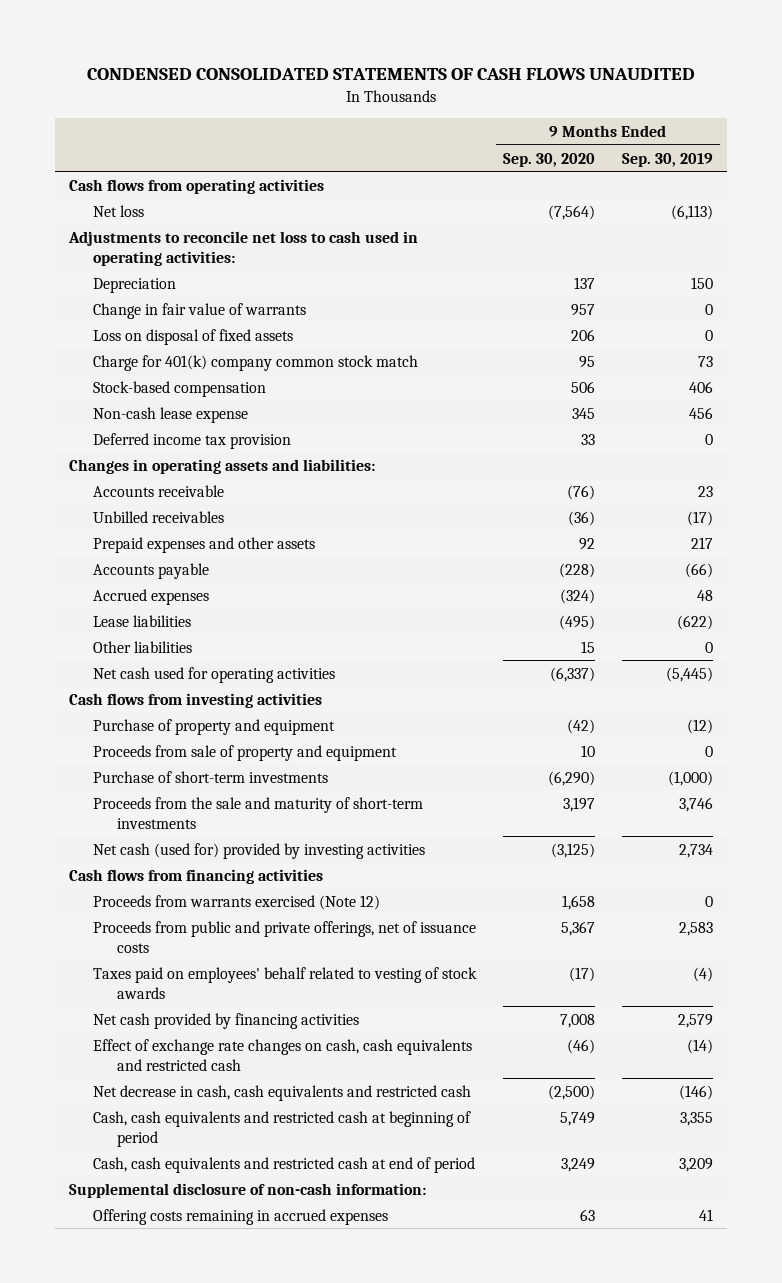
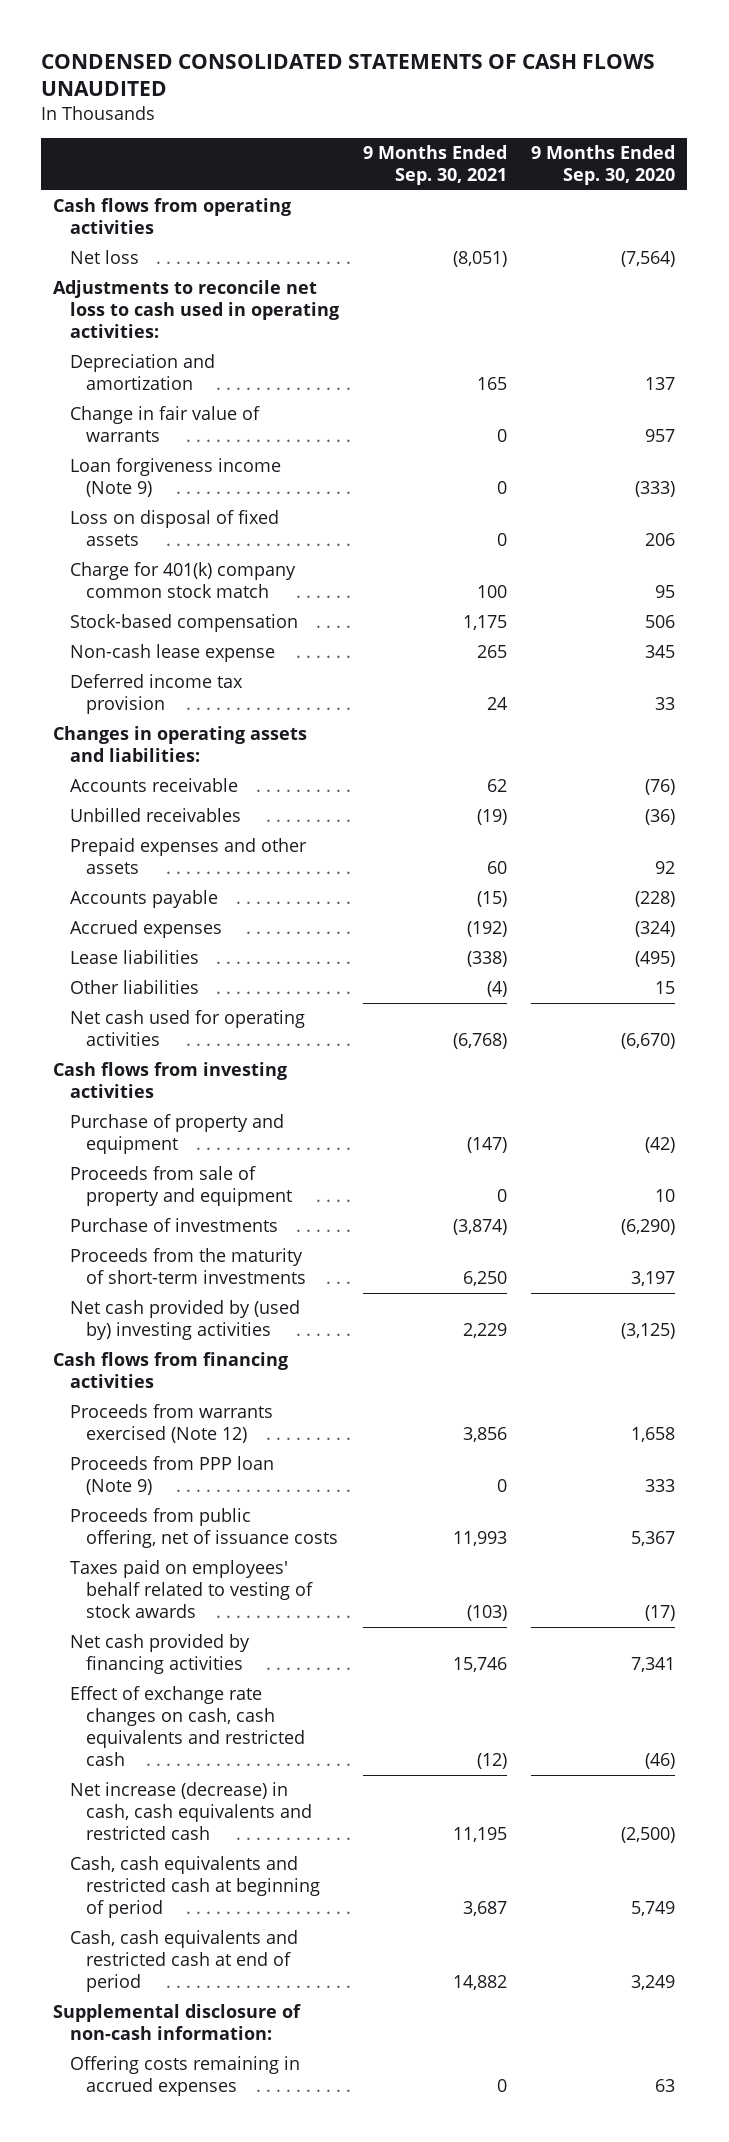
- | 9 Months Ended Sep. 30, 2020 | 9 Months Ended Sep. 30, 2019
+ | 9 Months Ended Sep. 30, 2021 | 9 Months Ended Sep. 30, 2020
- Depreciation | 137 | 150
+ Depreciation and amortization | 165 | 137
+ Loan forgiveness income (Note 9) | 0 | (333)
- Net cash used for operating activities | (6,337) | (5,445)
+ Net cash used for operating activities | (6,768) | (6,670)
- Purchase of short-term investments | (6,290) | (1,000)
- Proceeds from the sale and maturity of short-term investments | 3,197 | 3,746
- Net cash (used for) provided by investing activities | (3,125) | 2,734
+ Purchase of investments | (3,874) | (6,290)
+ Proceeds from the maturity of short-term investments | 6,250 | 3,197
+ Net cash provided by (used by) investing activities | 2,229 | (3,125)
- Proceeds from public and private offerings, net of issuance costs | 5,367 | 2,583
+ Proceeds from PPP loan (Note 9) | 0 | 333
+ Proceeds from public offering, net of issuance costs | 11,993 | 5,367
- Net cash provided by financing activities | 7,008 | 2,579
+ Net cash provided by financing activities | 15,746 | 7,341
- Net decrease in cash, cash equivalents and restricted cash | (2,500) | (146)
+ Net increase (decrease) in cash, cash equivalents and restricted cash | 11,195 | (2,500)

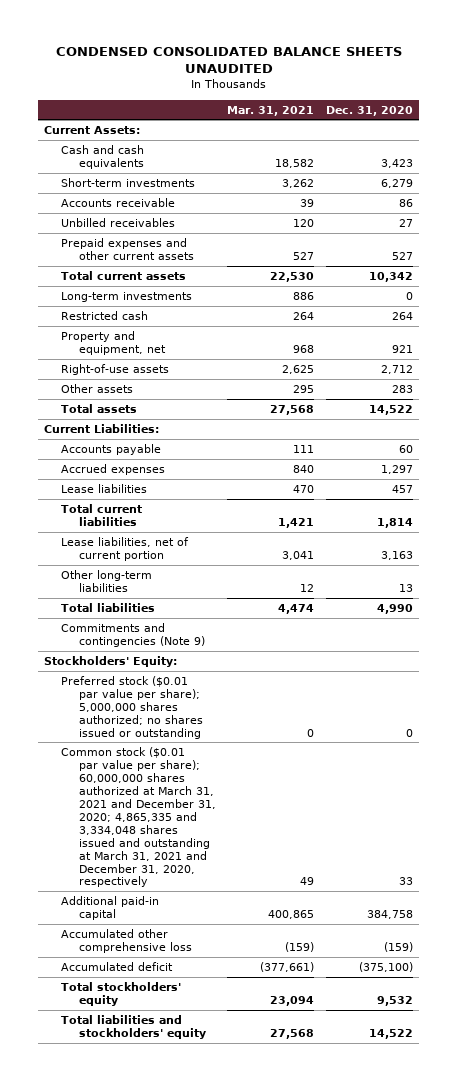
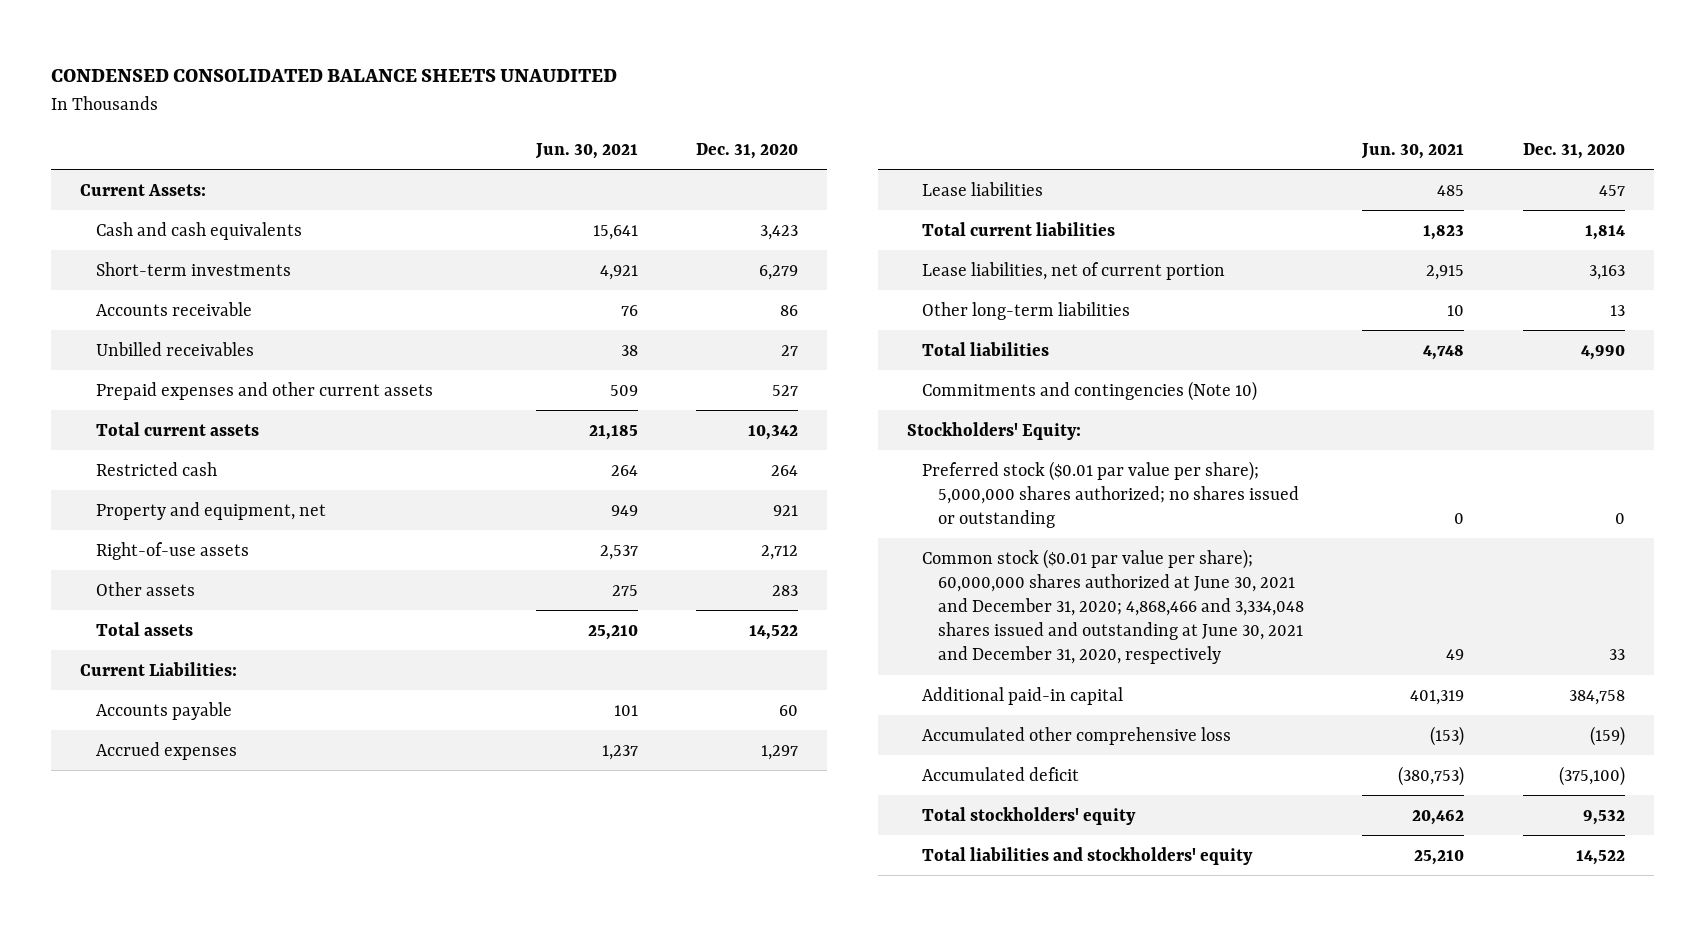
- | Mar. 31, 2021 | Dec. 31, 2020
+ | Jun. 30, 2021 | Dec. 31, 2020
- Long-term investments | 886 | 0
- Commitments and contingencies (Note 9)
+ Commitments and contingencies (Note 10)
- Common stock ($0.01 par value per share); 60,000,000 shares authorized at March 31, 2021 and December 31, 2020; 4,865,335 and 3,334,048 shares issued and outstanding at March 31, 2021 and December 31, 2020, respectively | 49 | 33
+ Common stock ($0.01 par value per share); 60,000,000 shares authorized at June 30, 2021 and December 31, 2020; 4,868,466 and 3,334,048 shares issued and outstanding at June 30, 2021 and December 31, 2020, respectively | 49 | 33

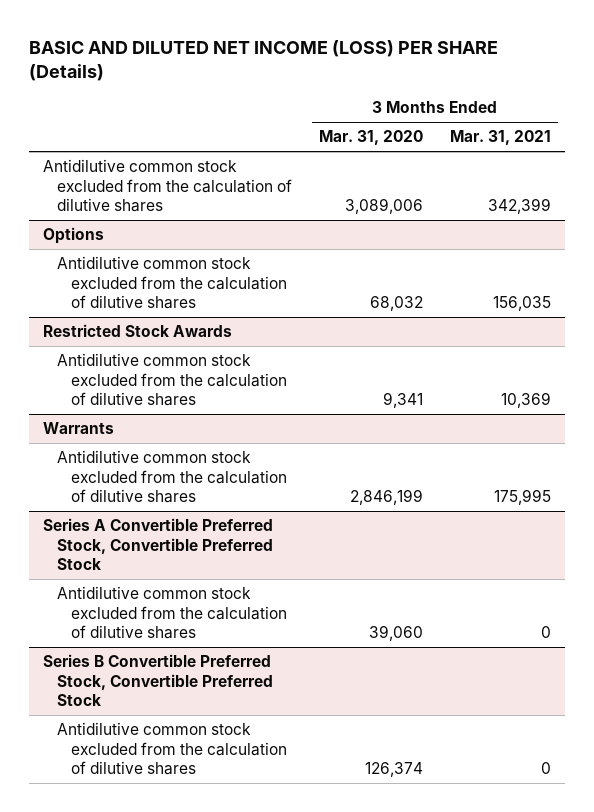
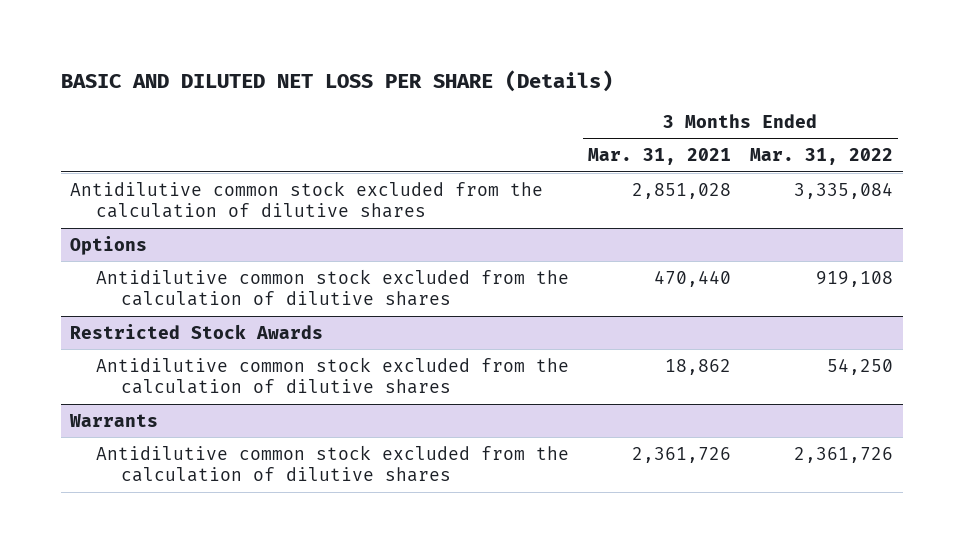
- BASIC AND DILUTED NET INCOME (LOSS) PER SHARE (Details)
+ BASIC AND DILUTED NET LOSS PER SHARE (Details)
- | 3 Months Ended Mar. 31, 2020 | 3 Months Ended Mar. 31, 2021
+ | 3 Months Ended Mar. 31, 2021 | 3 Months Ended Mar. 31, 2022
- Antidilutive common stock excluded from the calculation of dilutive shares | 3,089,006 | 342,399
+ Antidilutive common stock excluded from the calculation of dilutive shares | 2,851,028 | 3,335,084
@ Options
- Antidilutive common stock excluded from the calculation of dilutive shares | 68,032 | 156,035
+ Antidilutive common stock excluded from the calculation of dilutive shares | 470,440 | 919,108
@ Restricted Stock Awards
- Antidilutive common stock excluded from the calculation of dilutive shares | 9,341 | 10,369
+ Antidilutive common stock excluded from the calculation of dilutive shares | 18,862 | 54,250
@ Warrants
- Antidilutive common stock excluded from the calculation of dilutive shares | 2,846,199 | 175,995
- Series A Convertible Preferred Stock, Convertible Preferred Stock
- Antidilutive common stock excluded from the calculation of dilutive shares | 39,060 | 0
- Series B Convertible Preferred Stock, Convertible Preferred Stock
- Antidilutive common stock excluded from the calculation of dilutive shares | 126,374 | 0
@ Warrants
+ Antidilutive common stock excluded from the calculation of dilutive shares | 2,361,726 | 2,361,726

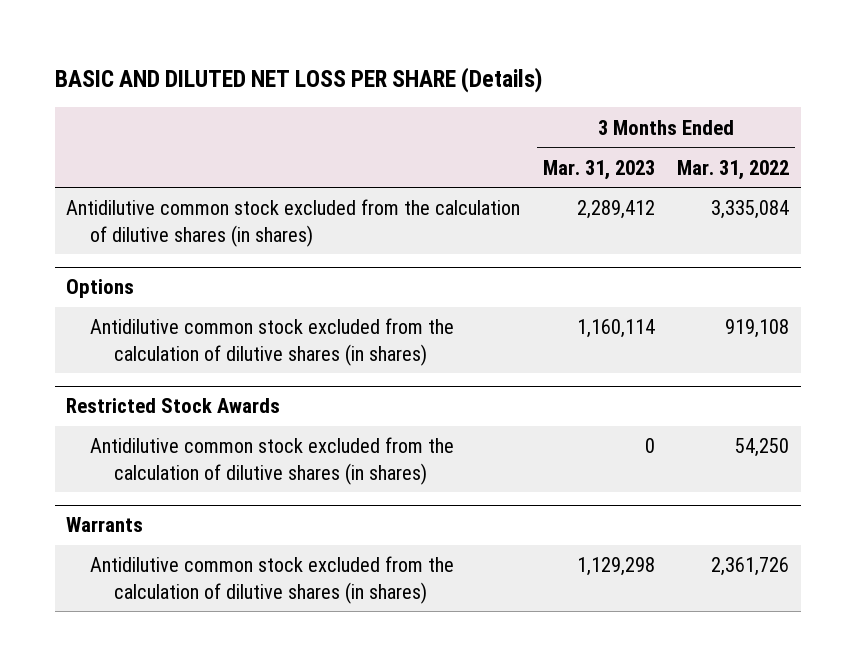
- | 3 Months Ended Mar. 31, 2021 | 3 Months Ended Mar. 31, 2022
+ | 3 Months Ended Mar. 31, 2023 | 3 Months Ended Mar. 31, 2022
- Antidilutive common stock excluded from the calculation of dilutive shares | 2,851,028 | 3,335,084
+ Antidilutive common stock excluded from the calculation of dilutive shares (in shares) | 2,289,412 | 3,335,084
@ Options
- Antidilutive common stock excluded from the calculation of dilutive shares | 470,440 | 919,108
+ Antidilutive common stock excluded from the calculation of dilutive shares (in shares) | 1,160,114 | 919,108
@ Restricted Stock Awards
- Antidilutive common stock excluded from the calculation of dilutive shares | 18,862 | 54,250
+ Antidilutive common stock excluded from the calculation of dilutive shares (in shares) | 0 | 54,250
@ Warrants
- Antidilutive common stock excluded from the calculation of dilutive shares | 2,361,726 | 2,361,726
+ Antidilutive common stock excluded from the calculation of dilutive shares (in shares) | 1,129,298 | 2,361,726

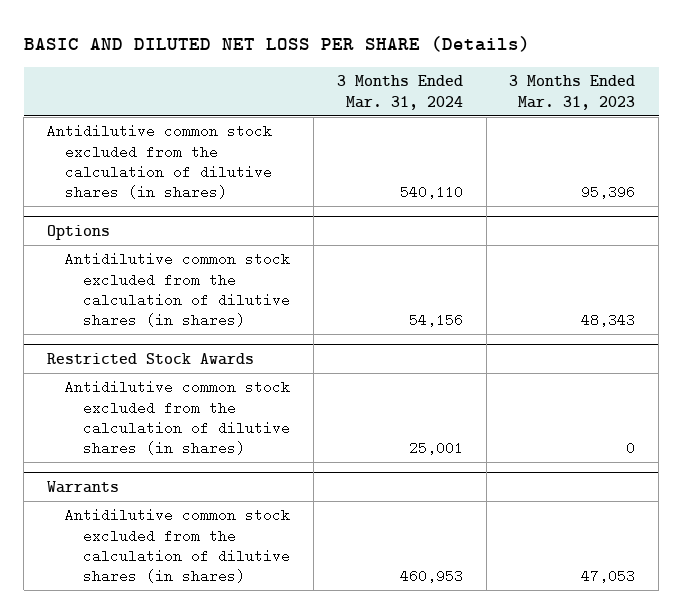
- | 3 Months Ended Mar. 31, 2023 | 3 Months Ended Mar. 31, 2022
+ | 3 Months Ended Mar. 31, 2024 | 3 Months Ended Mar. 31, 2023
- Antidilutive common stock excluded from the calculation of dilutive shares (in shares) | 2,289,412 | 3,335,084
+ Antidilutive common stock excluded from the calculation of dilutive shares (in shares) | 540,110 | 95,396
@ Options
- Antidilutive common stock excluded from the calculation of dilutive shares (in shares) | 1,160,114 | 919,108
+ Antidilutive common stock excluded from the calculation of dilutive shares (in shares) | 54,156 | 48,343
@ Warrants
- Antidilutive common stock excluded from the calculation of dilutive shares (in shares) | 1,129,298 | 2,361,726
+ Antidilutive common stock excluded from the calculation of dilutive shares (in shares) | 460,953 | 47,053

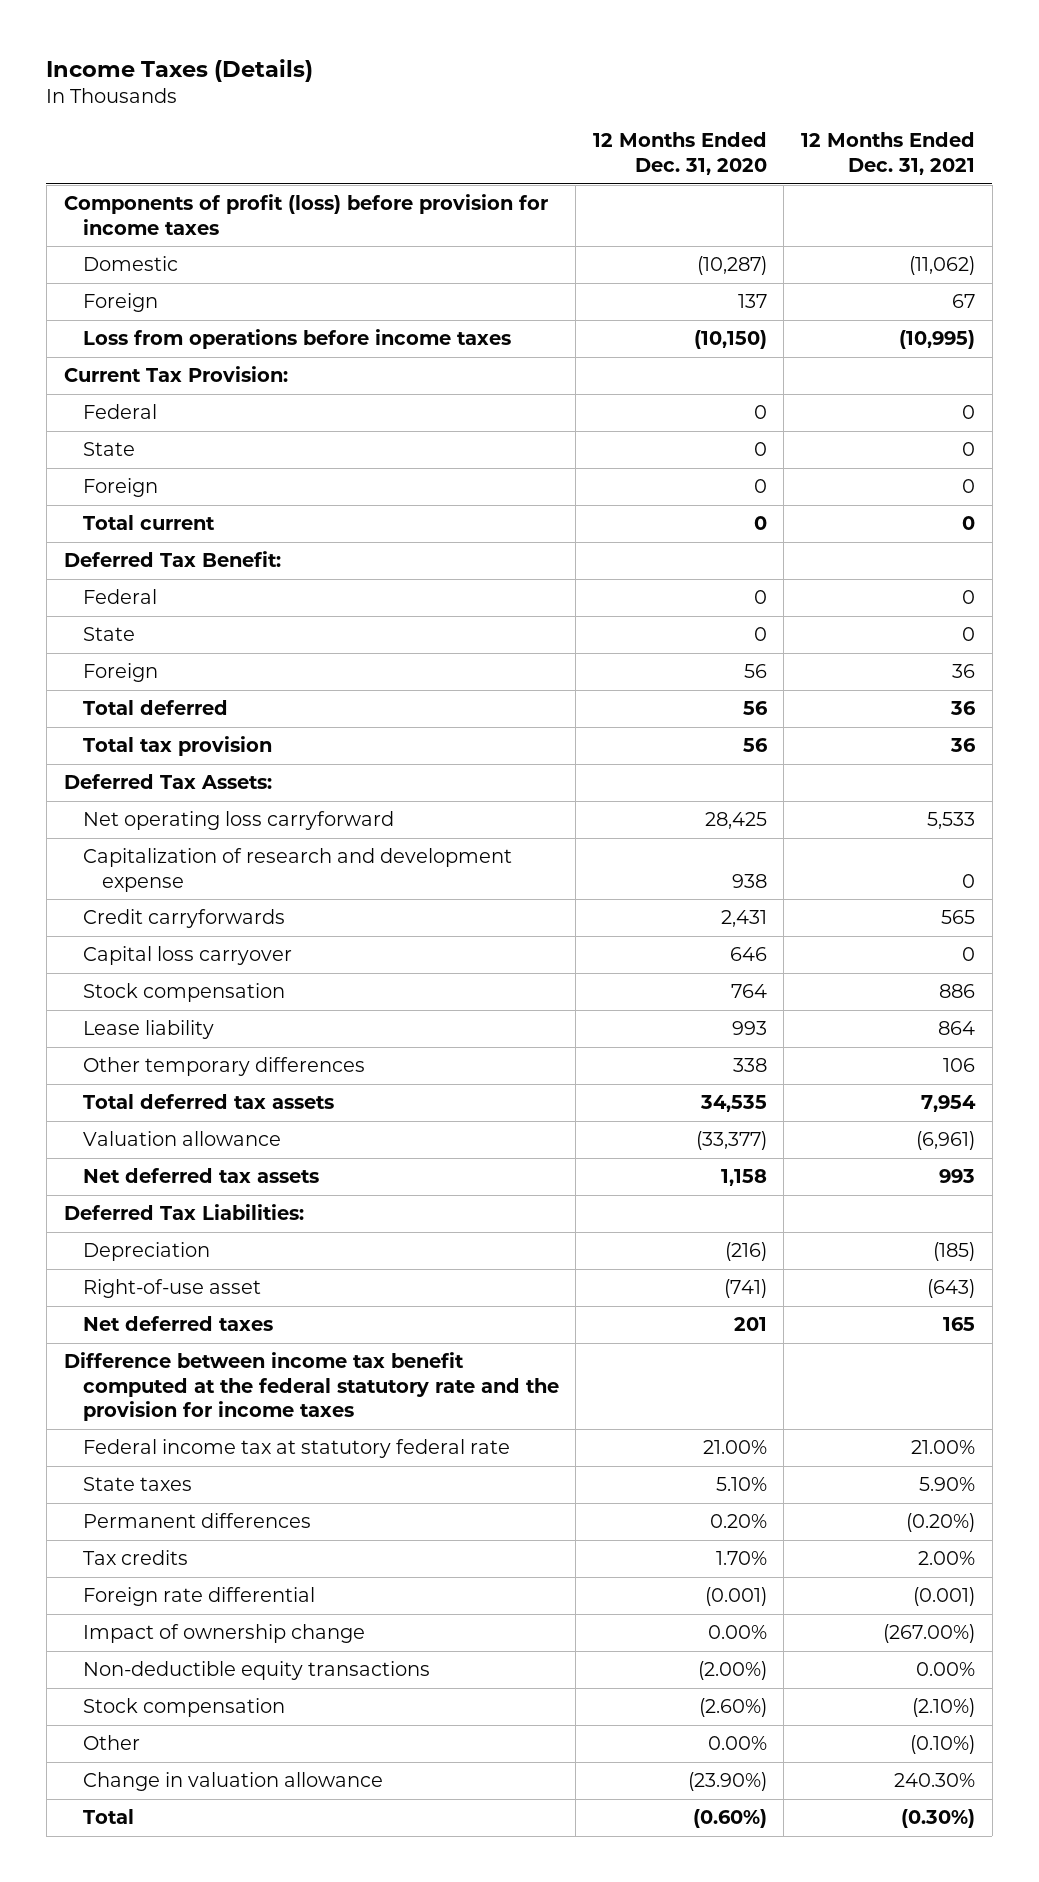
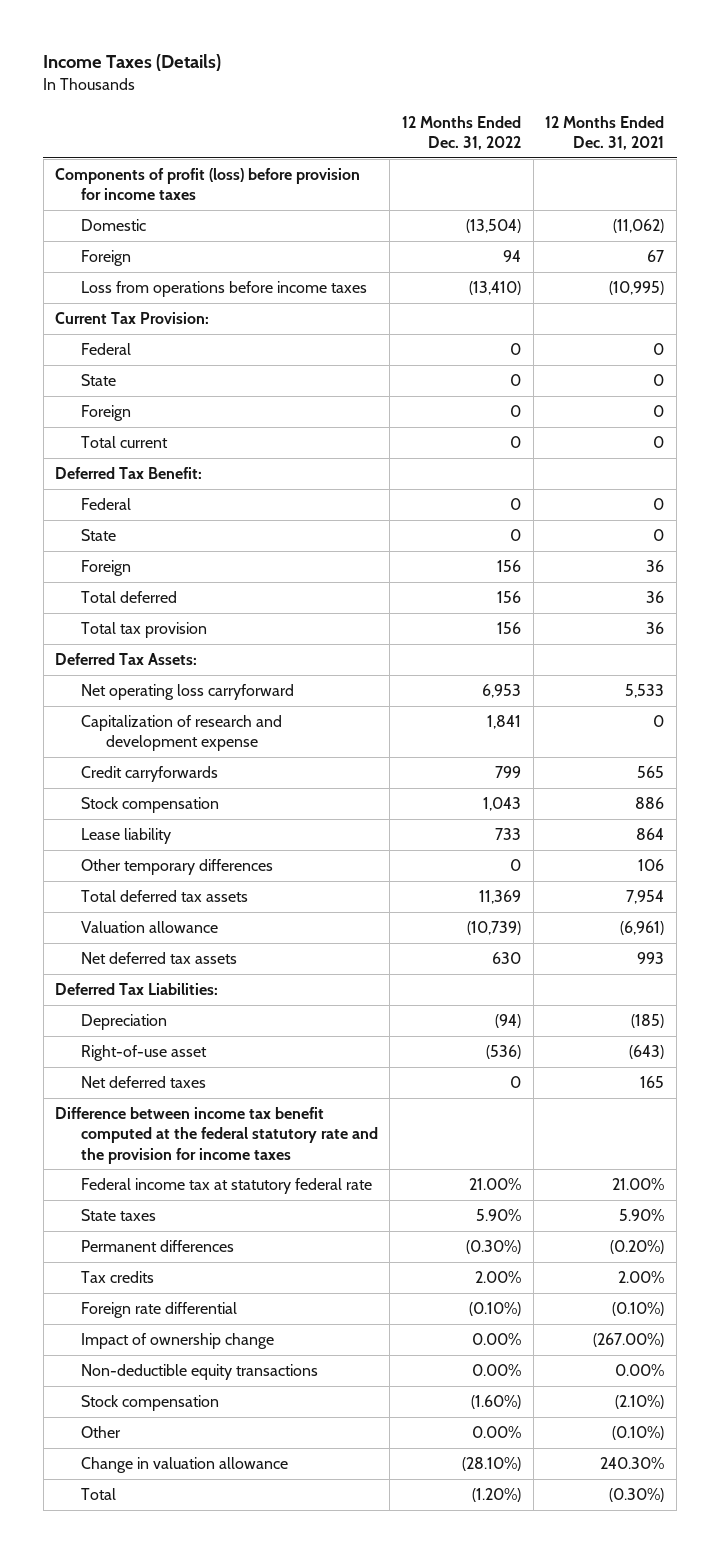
- | 12 Months Ended Dec. 31, 2020 | 12 Months Ended Dec. 31, 2021
+ | 12 Months Ended Dec. 31, 2022 | 12 Months Ended Dec. 31, 2021
- Capital loss carryover | 646 | 0
- Foreign rate differential | (0.001) | (0.001)
+ Foreign rate differential | (0.10%) | (0.10%)

